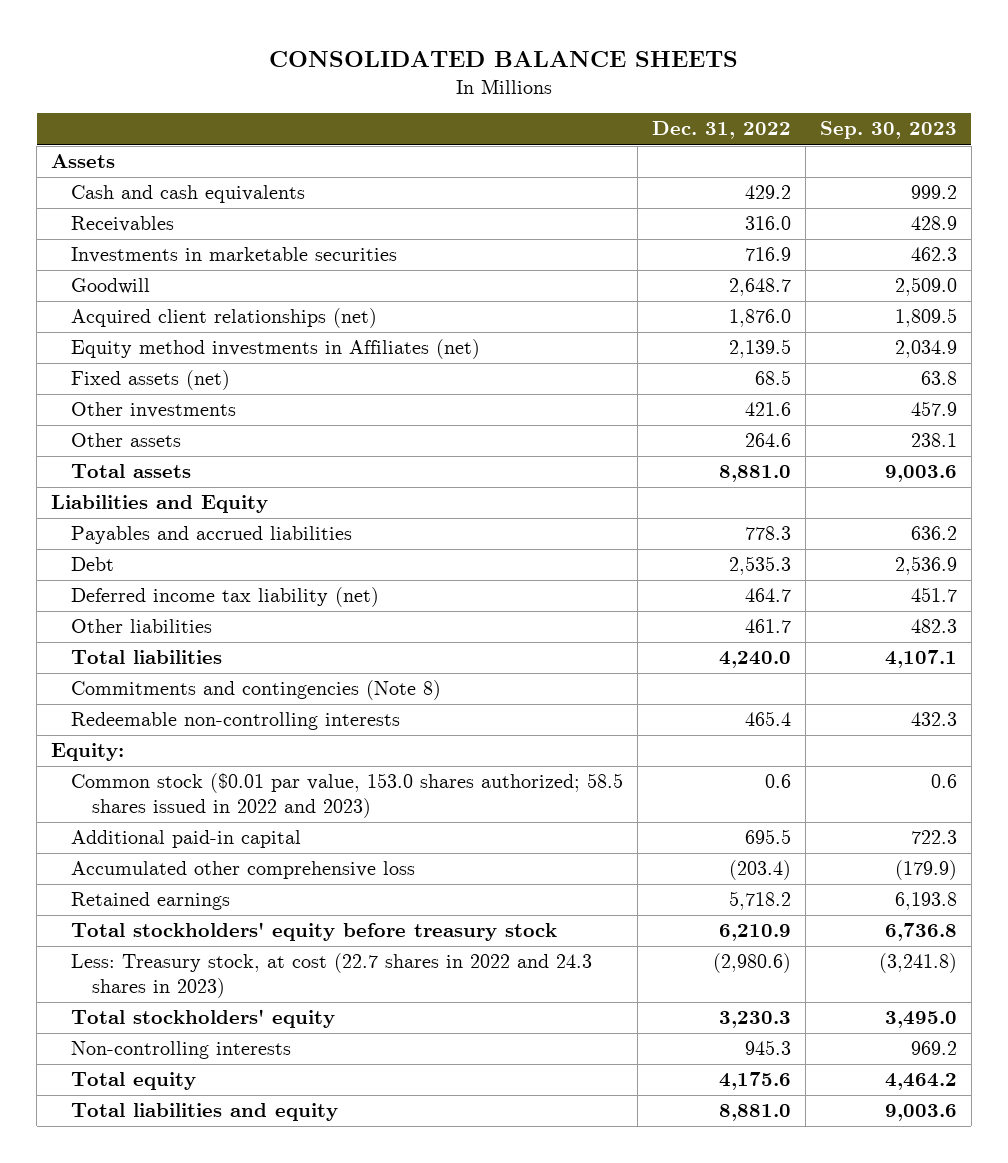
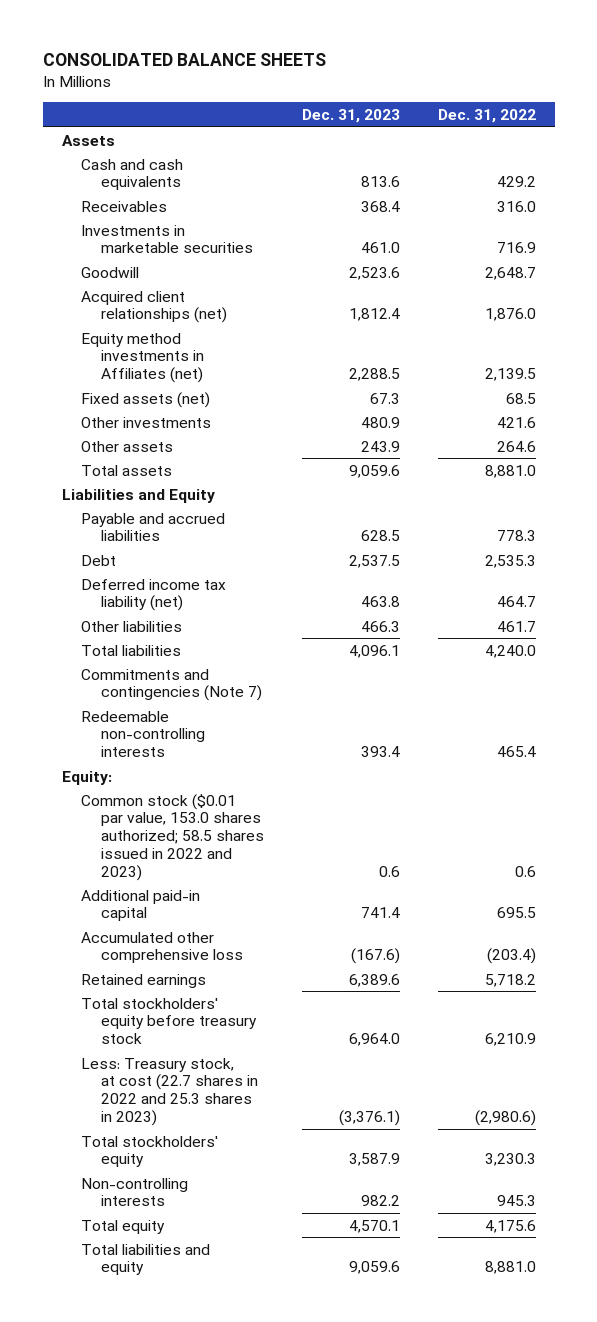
- | Dec. 31, 2022 | Sep. 30, 2023
+ | Dec. 31, 2023 | Dec. 31, 2022
- Payables and accrued liabilities | 778.3 | 636.2
+ Payable and accrued liabilities | 628.5 | 778.3
- Commitments and contingencies (Note 8)
+ Commitments and contingencies (Note 7)
- Less: Treasury stock, at cost (22.7 shares in 2022 and 24.3 shares in 2023) | (2,980.6) | (3,241.8)
+ Less: Treasury stock, at cost (22.7 shares in 2022 and 25.3 shares in 2023) | (3,376.1) | (2,980.6)

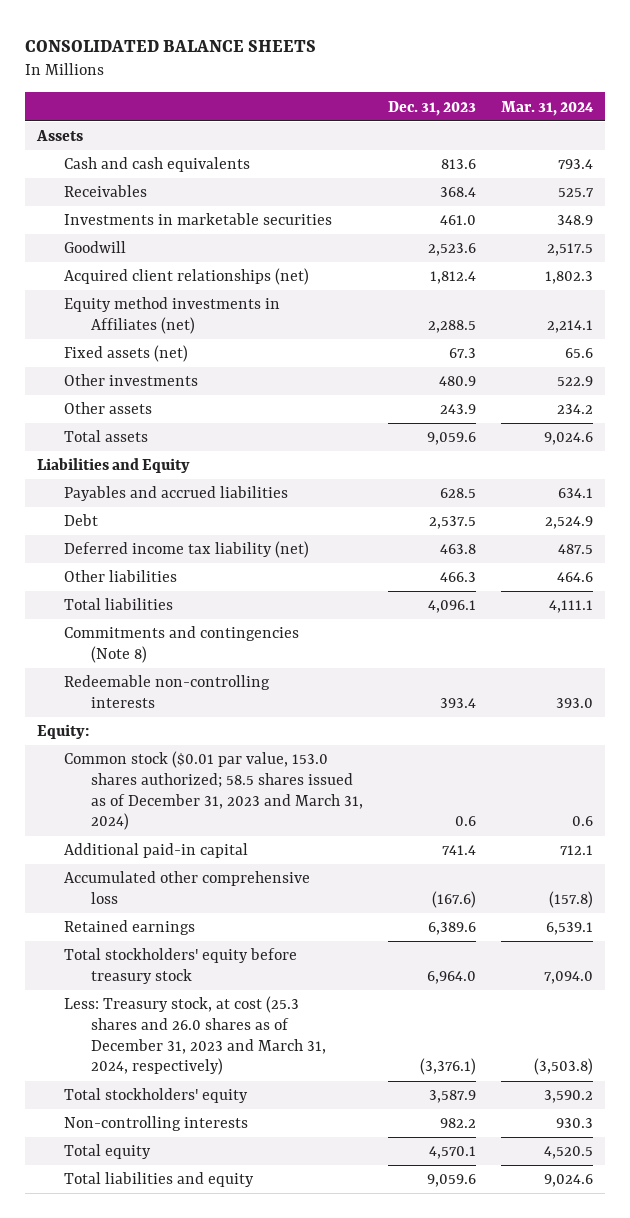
- | Dec. 31, 2023 | Dec. 31, 2022
+ | Dec. 31, 2023 | Mar. 31, 2024
- Payable and accrued liabilities | 628.5 | 778.3
+ Payables and accrued liabilities | 628.5 | 634.1
- Commitments and contingencies (Note 7)
+ Commitments and contingencies (Note 8)
- Common stock ($0.01 par value, 153.0 shares authorized; 58.5 shares issued in 2022 and 2023) | 0.6 | 0.6
+ Common stock ($0.01 par value, 153.0 shares authorized; 58.5 shares issued as of December 31, 2023 and March 31, 2024) | 0.6 | 0.6
- Less: Treasury stock, at cost (22.7 shares in 2022 and 25.3 shares in 2023) | (3,376.1) | (2,980.6)
+ Less: Treasury stock, at cost (25.3 shares and 26.0 shares as of December 31, 2023 and March 31, 2024, respectively) | (3,376.1) | (3,503.8)

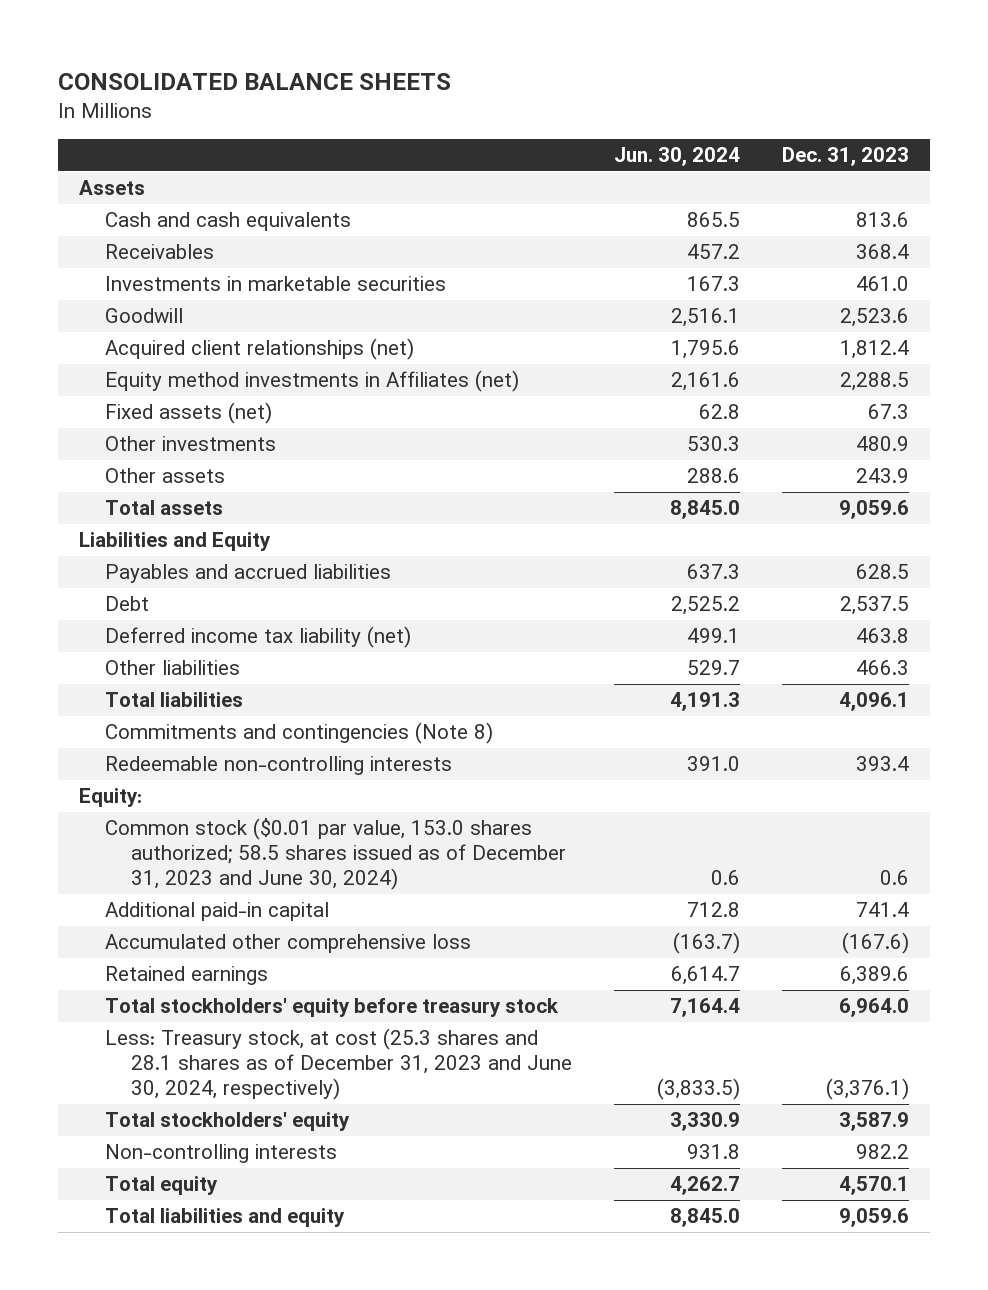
- | Dec. 31, 2023 | Mar. 31, 2024
+ | Jun. 30, 2024 | Dec. 31, 2023
- Common stock ($0.01 par value, 153.0 shares authorized; 58.5 shares issued as of December 31, 2023 and March 31, 2024) | 0.6 | 0.6
+ Common stock ($0.01 par value, 153.0 shares authorized; 58.5 shares issued as of December 31, 2023 and June 30, 2024) | 0.6 | 0.6
- Less: Treasury stock, at cost (25.3 shares and 26.0 shares as of December 31, 2023 and March 31, 2024, respectively) | (3,376.1) | (3,503.8)
+ Less: Treasury stock, at cost (25.3 shares and 28.1 shares as of December 31, 2023 and June 30, 2024, respectively) | (3,833.5) | (3,376.1)

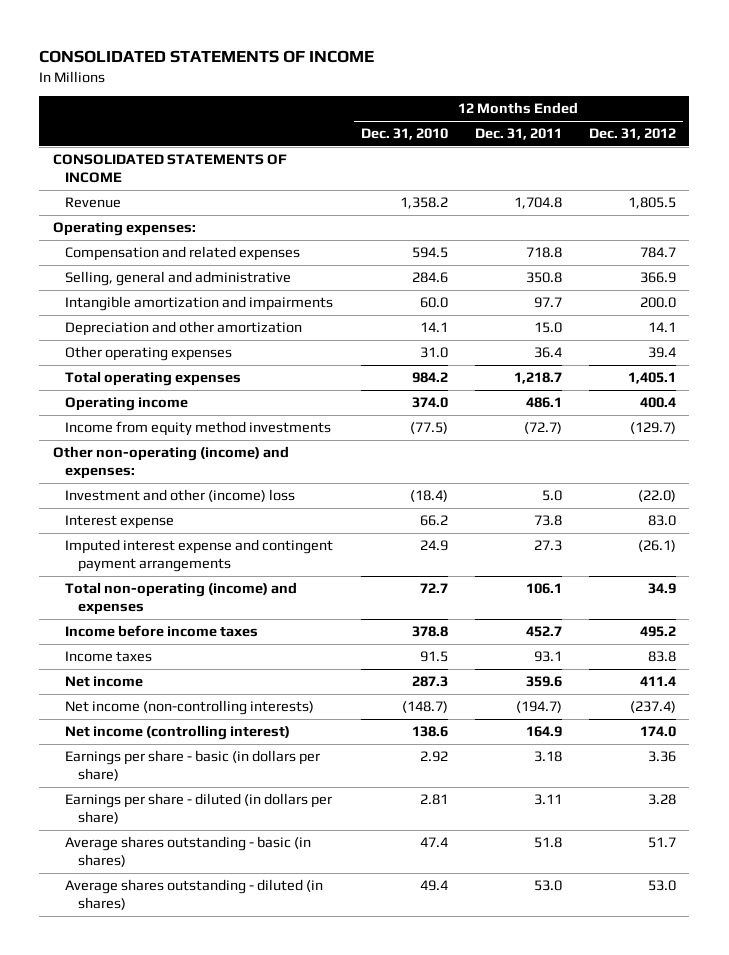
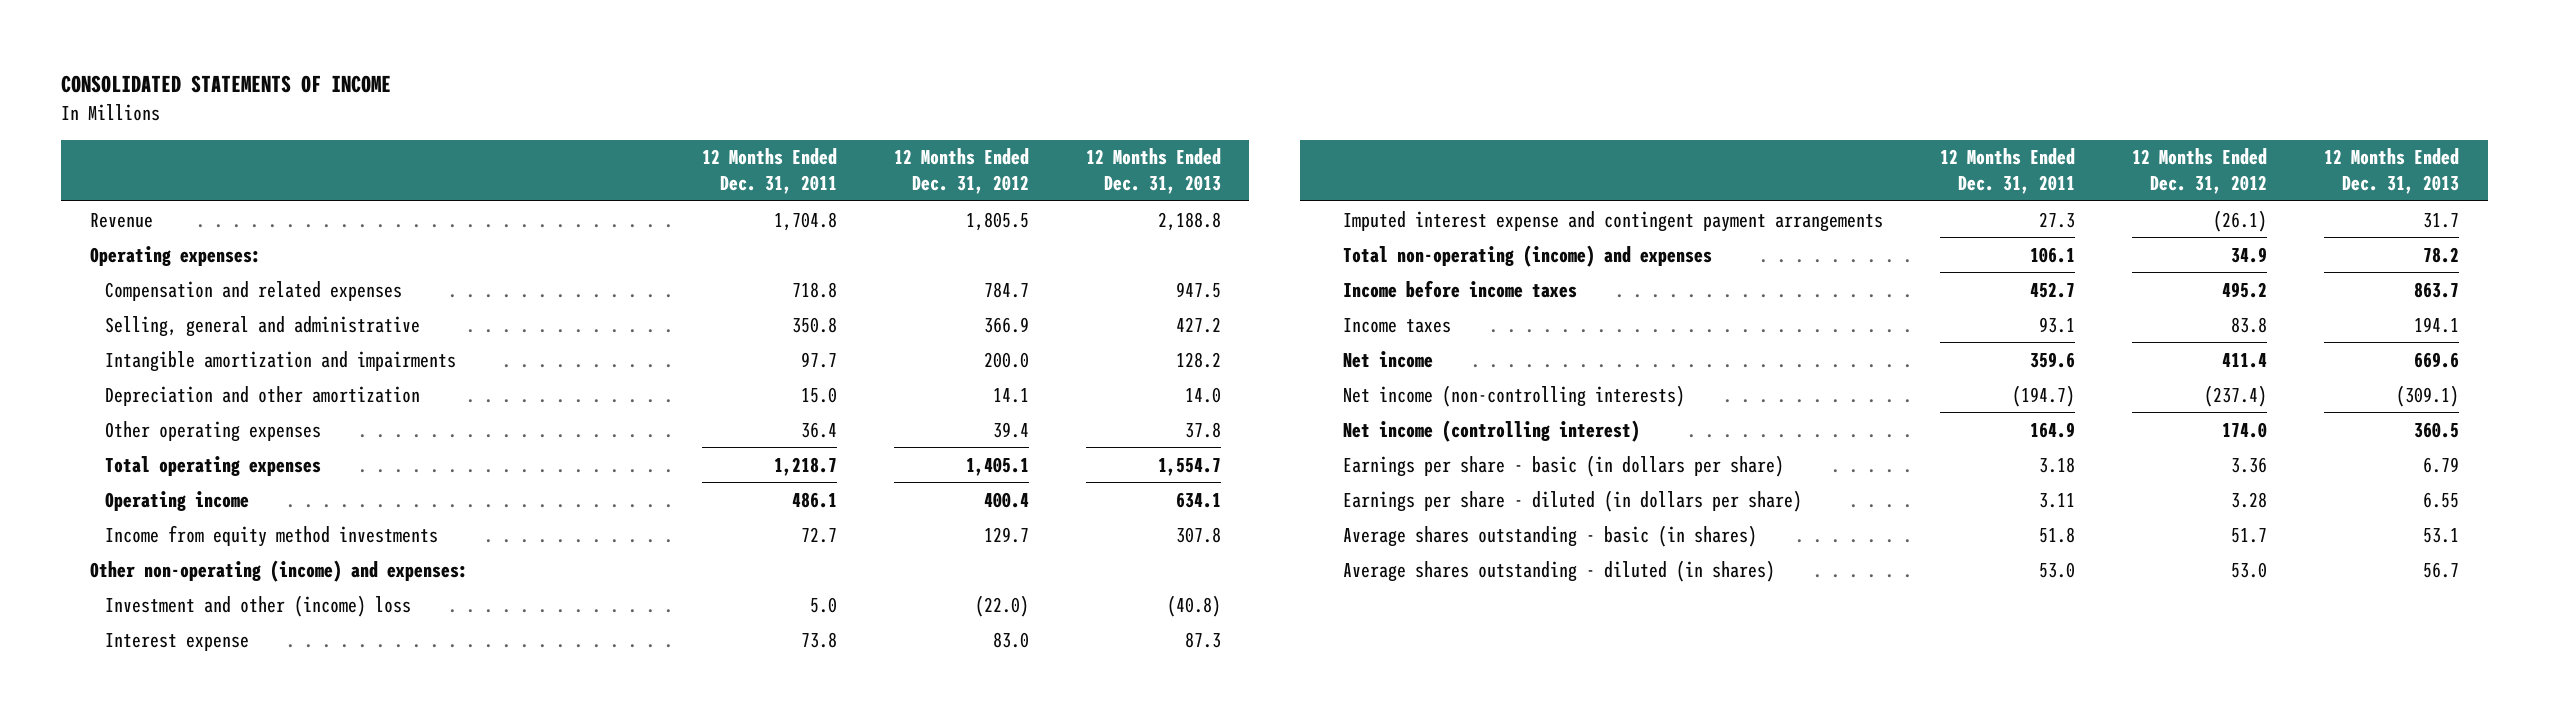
- | 12 Months Ended Dec. 31, 2010 | 12 Months Ended Dec. 31, 2011 | 12 Months Ended Dec. 31, 2012
+ | 12 Months Ended Dec. 31, 2011 | 12 Months Ended Dec. 31, 2012 | 12 Months Ended Dec. 31, 2013
- CONSOLIDATED STATEMENTS OF INCOME
- Income from equity method investments | (77.5) | (72.7) | (129.7)
+ Income from equity method investments | 72.7 | 129.7 | 307.8

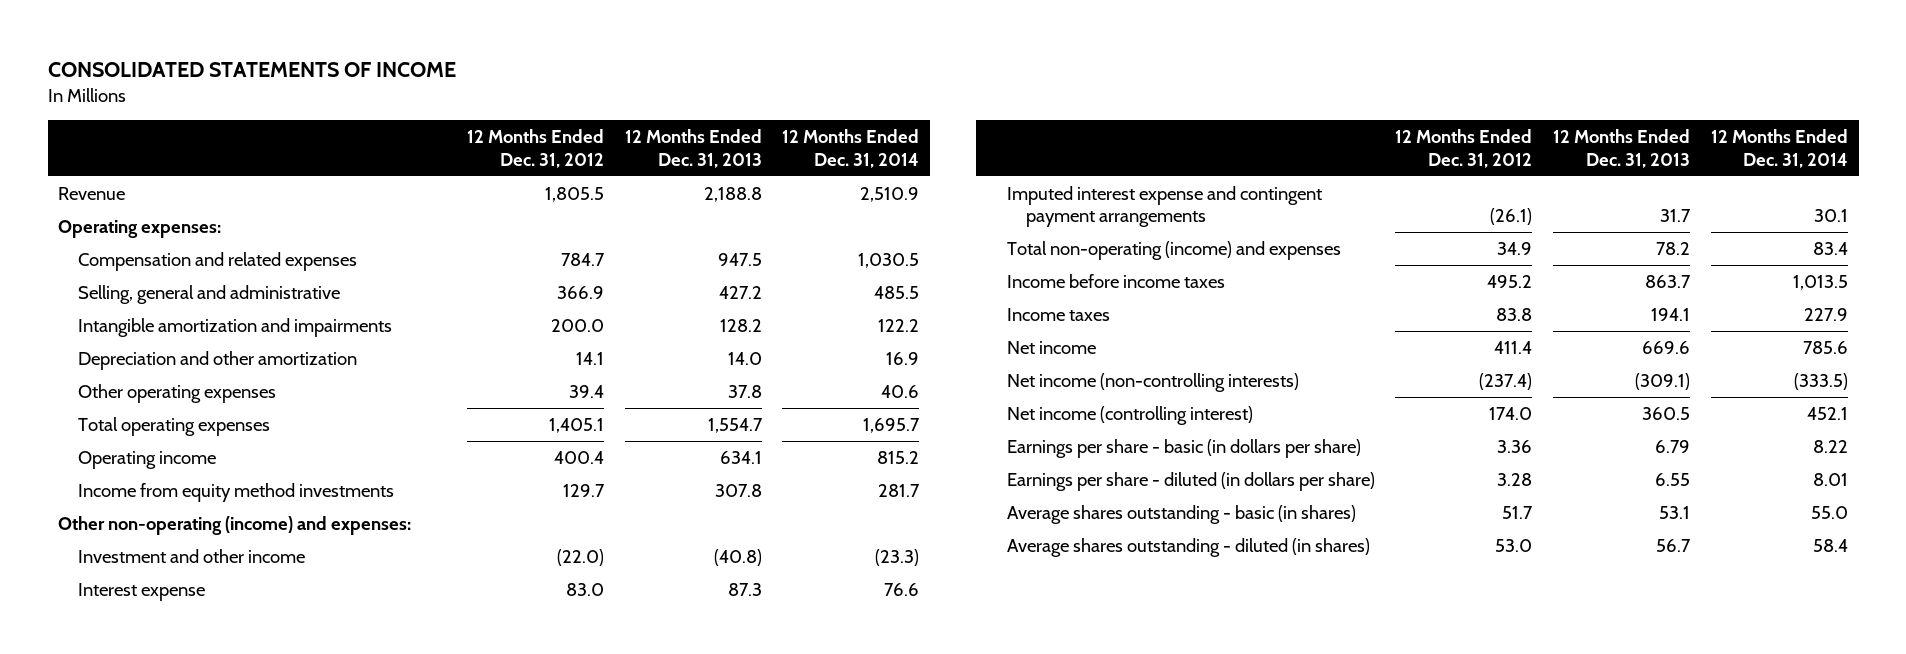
- | 12 Months Ended Dec. 31, 2011 | 12 Months Ended Dec. 31, 2012 | 12 Months Ended Dec. 31, 2013
+ | 12 Months Ended Dec. 31, 2012 | 12 Months Ended Dec. 31, 2013 | 12 Months Ended Dec. 31, 2014
- Investment and other (income) loss | 5.0 | (22.0) | (40.8)
+ Investment and other income | (22.0) | (40.8) | (23.3)

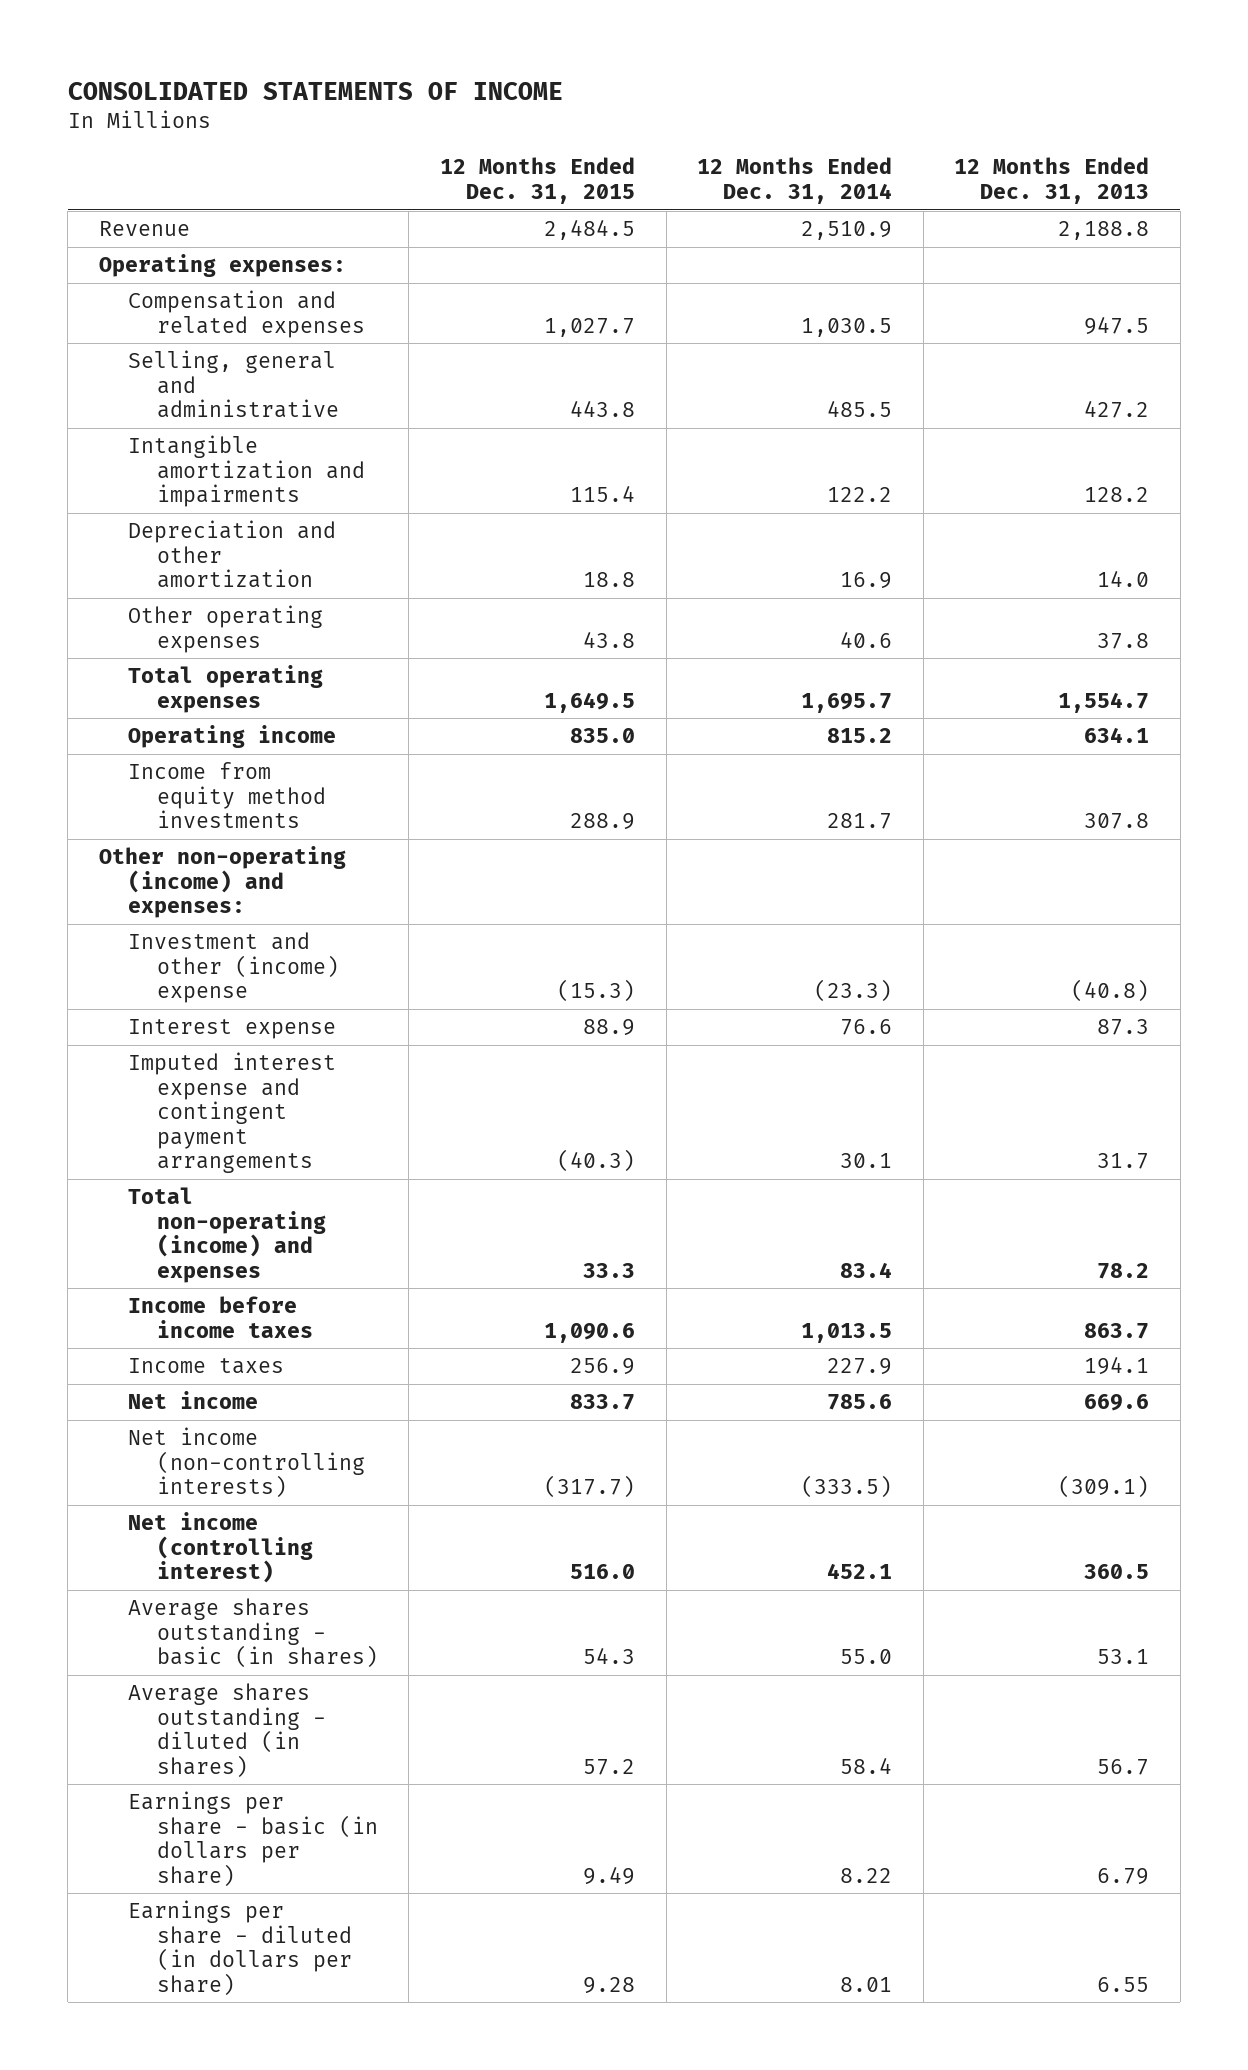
- | 12 Months Ended Dec. 31, 2012 | 12 Months Ended Dec. 31, 2013 | 12 Months Ended Dec. 31, 2014
+ | 12 Months Ended Dec. 31, 2015 | 12 Months Ended Dec. 31, 2014 | 12 Months Ended Dec. 31, 2013
- Investment and other income | (22.0) | (40.8) | (23.3)
+ Investment and other (income) expense | (15.3) | (23.3) | (40.8)
moved down: Earnings per share - basic (in dollars per share) | 9.49 | 8.22 | 6.79
moved down: Earnings per share - diluted (in dollars per share) | 9.28 | 8.01 | 6.55

